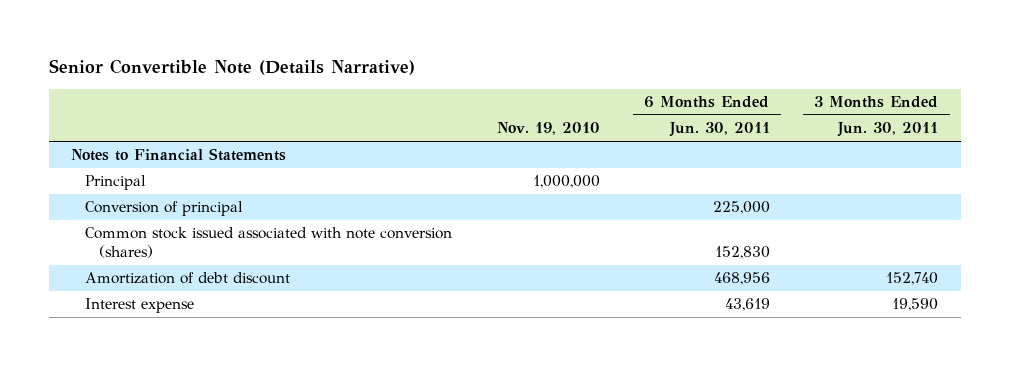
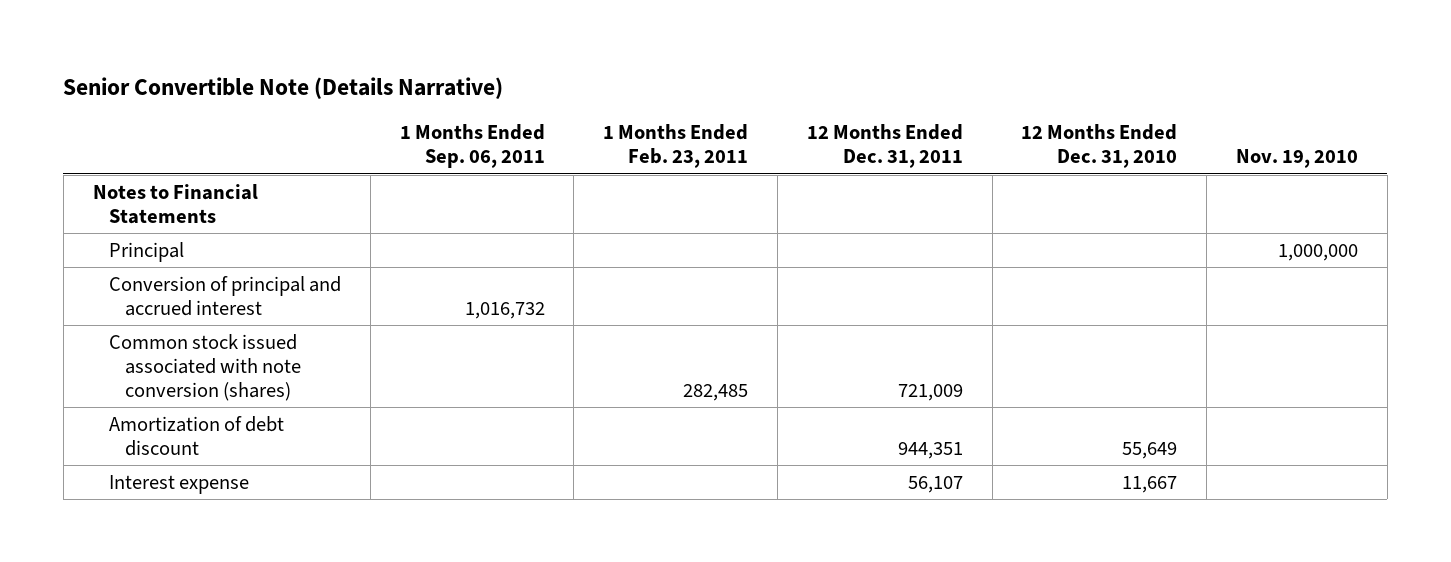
- | Nov. 19, 2010 | 6 Months Ended Jun. 30, 2011 | 3 Months Ended Jun. 30, 2011
+ | 1 Months Ended Sep. 06, 2011 | 1 Months Ended Feb. 23, 2011 | 12 Months Ended Dec. 31, 2011 | 12 Months Ended Dec. 31, 2010 | Nov. 19, 2010
- Conversion of principal | | 225,000 |
+ Conversion of principal and accrued interest | 1,016,732 | | | |

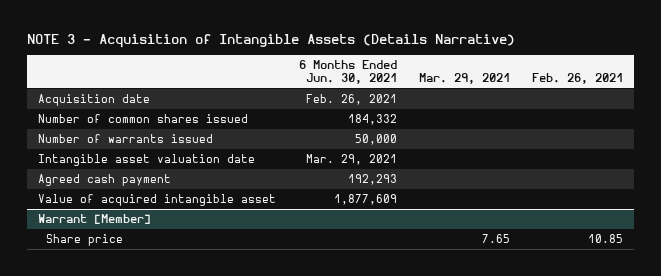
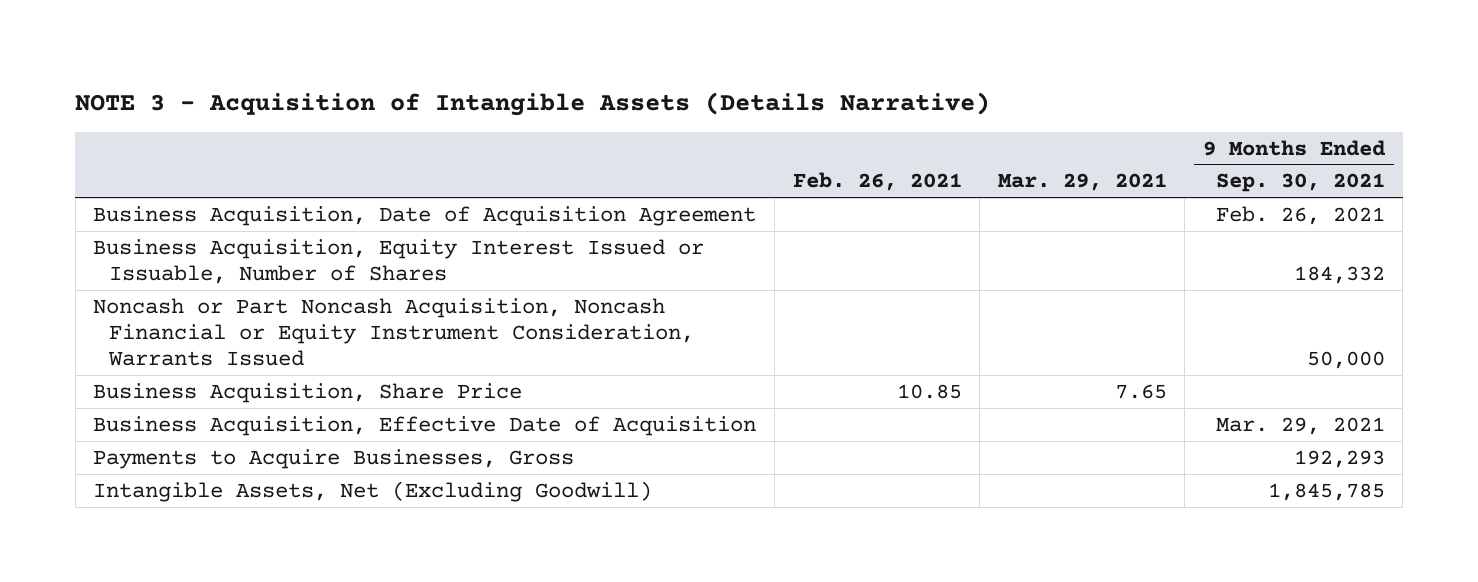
- | 6 Months Ended Jun. 30, 2021 | Mar. 29, 2021 | Feb. 26, 2021
+ | Feb. 26, 2021 | Mar. 29, 2021 | 9 Months Ended Sep. 30, 2021
- Acquisition date | Feb. 26, 2021 | |
- Number of common shares issued | 184,332 | |
- Number of warrants issued | 50,000 | |
- Intangible asset valuation date | Mar. 29, 2021 | |
- Agreed cash payment | 192,293 | |
- Value of acquired intangible asset | 1,877,609 | |
- Warrant [Member]
- Share price | | 7.65 | 10.85
+ Business Acquisition, Date of Acquisition Agreement | | | Feb. 26, 2021
+ Business Acquisition, Equity Interest Issued or Issuable, Number of Shares | | | 184,332
+ Noncash or Part Noncash Acquisition, Noncash Financial or Equity Instrument Consideration, Warrants Issued | | | 50,000
+ Business Acquisition, Share Price | 10.85 | 7.65 |
+ Business Acquisition, Effective Date of Acquisition | | | Mar. 29, 2021
+ Payments to Acquire Businesses, Gross | | | 192,293
+ Intangible Assets, Net (Excluding Goodwill) | | | 1,845,785

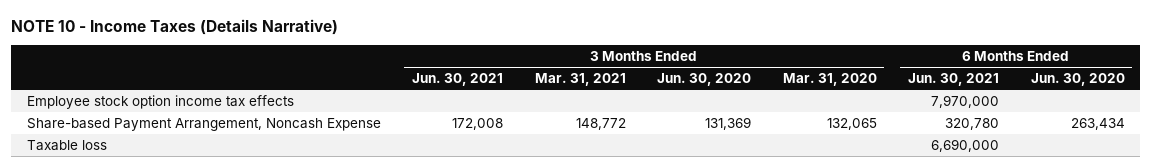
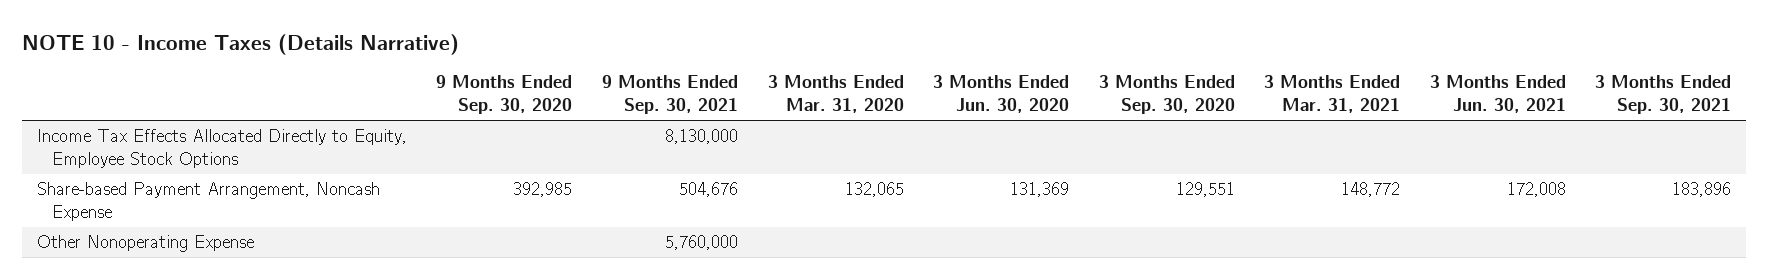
- | 3 Months Ended Jun. 30, 2021 | 3 Months Ended Mar. 31, 2021 | 3 Months Ended Jun. 30, 2020 | 3 Months Ended Mar. 31, 2020 | 6 Months Ended Jun. 30, 2021 | 6 Months Ended Jun. 30, 2020
+ | 9 Months Ended Sep. 30, 2020 | 9 Months Ended Sep. 30, 2021 | 3 Months Ended Mar. 31, 2020 | 3 Months Ended Jun. 30, 2020 | 3 Months Ended Sep. 30, 2020 | 3 Months Ended Mar. 31, 2021 | 3 Months Ended Jun. 30, 2021 | 3 Months Ended Sep. 30, 2021
- Employee stock option income tax effects | | | | | 7,970,000 |
+ Income Tax Effects Allocated Directly to Equity, Employee Stock Options | | 8,130,000 | | | | | |
- Taxable loss | | | | | 6,690,000 |
+ Other Nonoperating Expense | | 5,760,000 | | | | | |

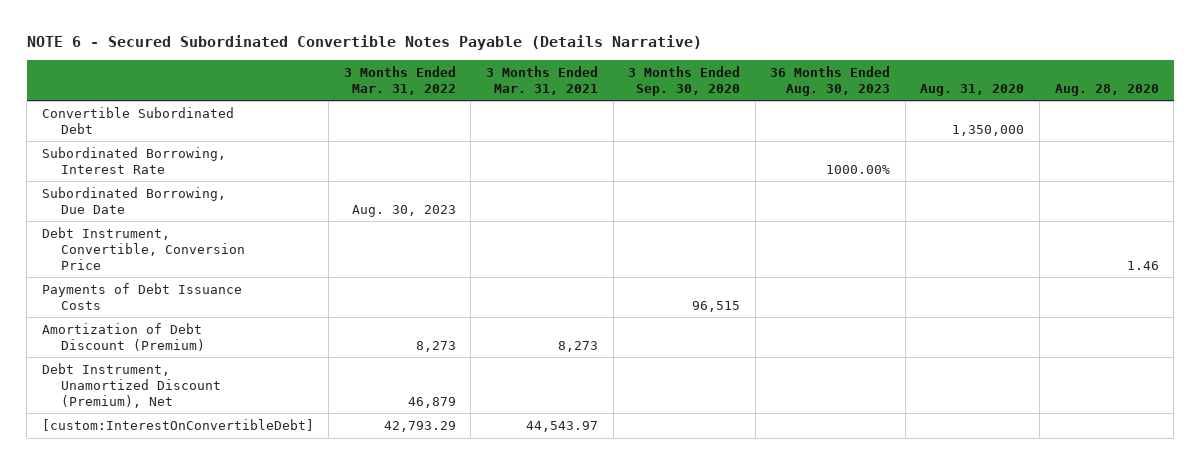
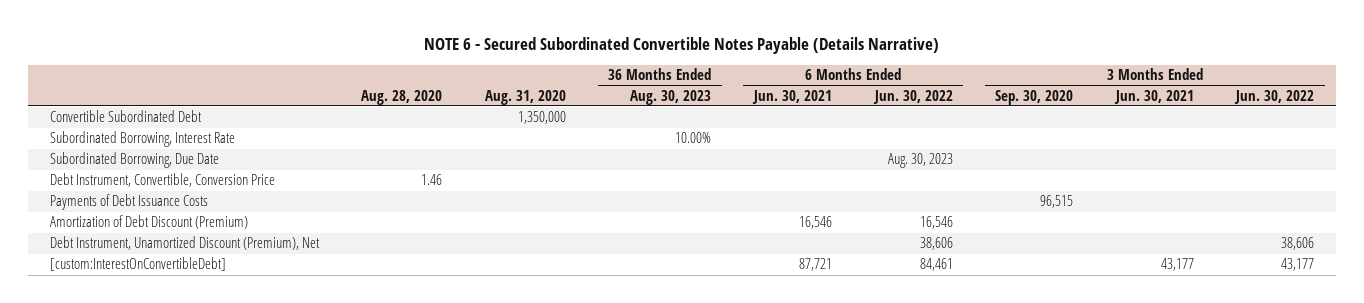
- | 3 Months Ended Mar. 31, 2022 | 3 Months Ended Mar. 31, 2021 | 3 Months Ended Sep. 30, 2020 | 36 Months Ended Aug. 30, 2023 | Aug. 31, 2020 | Aug. 28, 2020
+ | Aug. 28, 2020 | Aug. 31, 2020 | 36 Months Ended Aug. 30, 2023 | 6 Months Ended Jun. 30, 2021 | 6 Months Ended Jun. 30, 2022 | 3 Months Ended Sep. 30, 2020 | 3 Months Ended Jun. 30, 2021 | 3 Months Ended Jun. 30, 2022
- Subordinated Borrowing, Interest Rate | | | | 1000.00% | |
+ Subordinated Borrowing, Interest Rate | | | 10.00% | | | | |

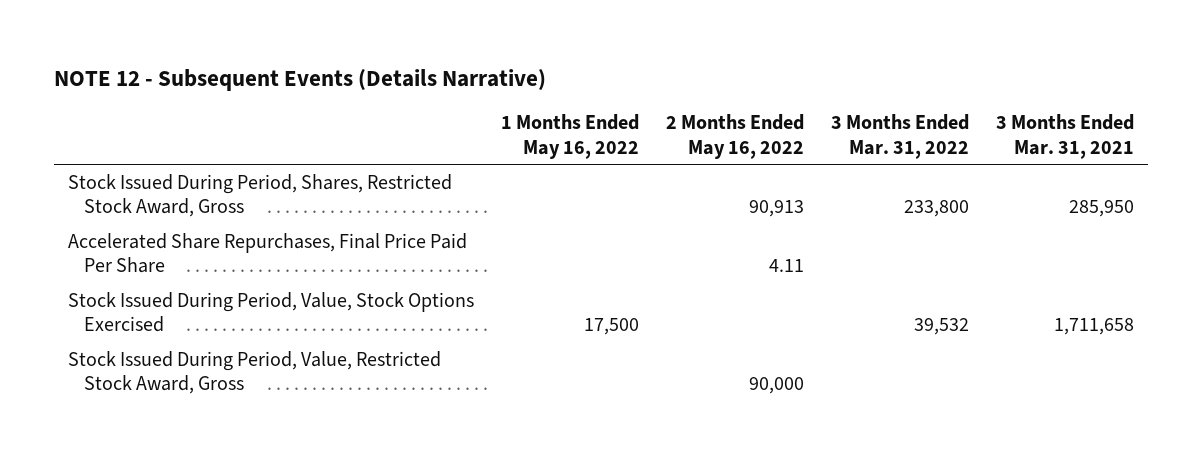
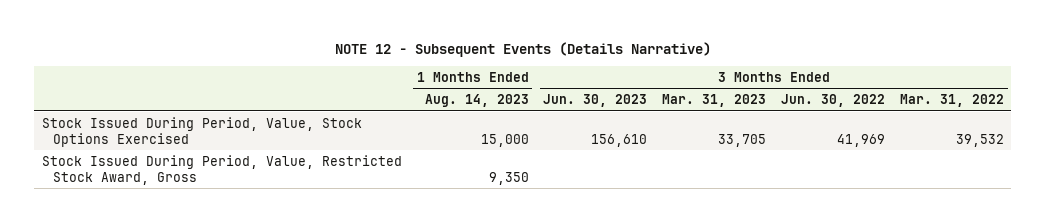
- | 1 Months Ended May 16, 2022 | 2 Months Ended May 16, 2022 | 3 Months Ended Mar. 31, 2022 | 3 Months Ended Mar. 31, 2021
+ | 1 Months Ended Aug. 14, 2023 | 3 Months Ended Jun. 30, 2023 | 3 Months Ended Mar. 31, 2023 | 3 Months Ended Jun. 30, 2022 | 3 Months Ended Mar. 31, 2022
- Stock Issued During Period, Shares, Restricted Stock Award, Gross | | 90,913 | 233,800 | 285,950
- Accelerated Share Repurchases, Final Price Paid Per Share | | 4.11 | |

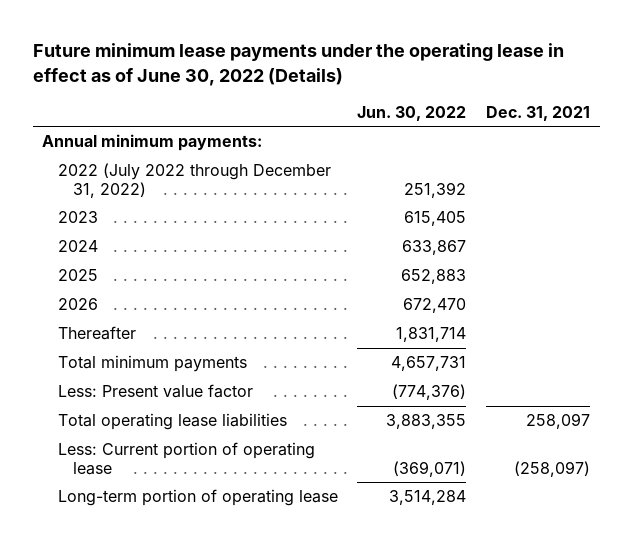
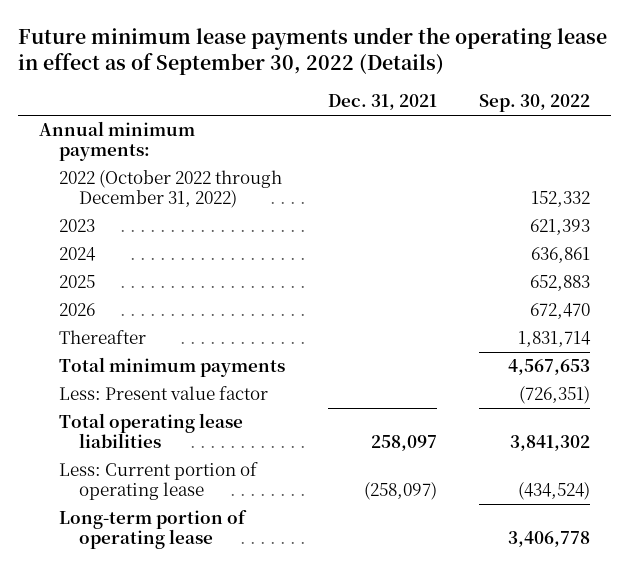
- Future minimum lease payments under the operating lease in effect as of June 30, 2022 (Details)
+ Future minimum lease payments under the operating lease in effect as of September 30, 2022 (Details)
- | Jun. 30, 2022 | Dec. 31, 2021
+ | Dec. 31, 2021 | Sep. 30, 2022
- 2022 (July 2022 through December 31, 2022) | 251,392 |
+ 2022 (October 2022 through December 31, 2022) | | 152,332

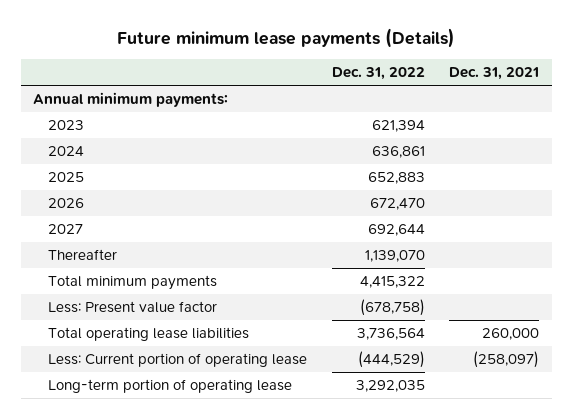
- Future minimum lease payments under the operating lease in effect as of September 30, 2022 (Details)
+ Future minimum lease payments (Details)
- | Dec. 31, 2021 | Sep. 30, 2022
+ | Dec. 31, 2022 | Dec. 31, 2021
- 2022 (October 2022 through December 31, 2022) | | 152,332
+ 2027 | 692,644 |
- Total operating lease liabilities | 258,097 | 3,841,302
+ Total operating lease liabilities | 3,736,564 | 260,000

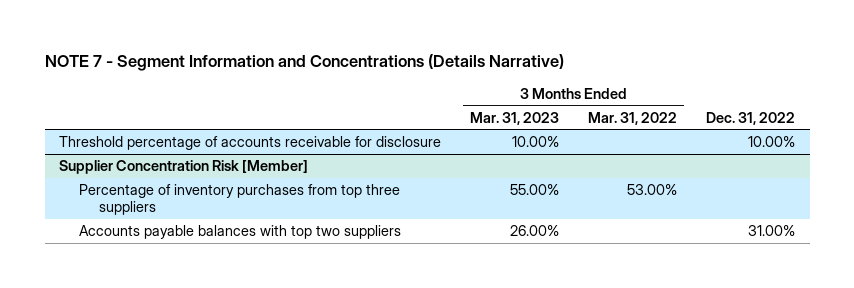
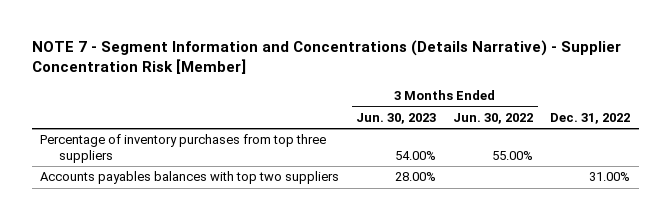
- NOTE 7 - Segment Information and Concentrations (Details Narrative)
+ NOTE 7 - Segment Information and Concentrations (Details Narrative) - Supplier Concentration Risk [Member]
- | 3 Months Ended Mar. 31, 2023 | 3 Months Ended Mar. 31, 2022 | Dec. 31, 2022
+ | 3 Months Ended Jun. 30, 2023 | 3 Months Ended Jun. 30, 2022 | Dec. 31, 2022
- Threshold percentage of accounts receivable for disclosure | 10.00% | | 10.00%
- Supplier Concentration Risk [Member]
- Percentage of inventory purchases from top three suppliers | 55.00% | 53.00% |
- Accounts payable balances with top two suppliers | 26.00% | | 31.00%
+ Percentage of inventory purchases from top three suppliers | 54.00% | 55.00% |
+ Accounts payables balances with top two suppliers | 28.00% | | 31.00%

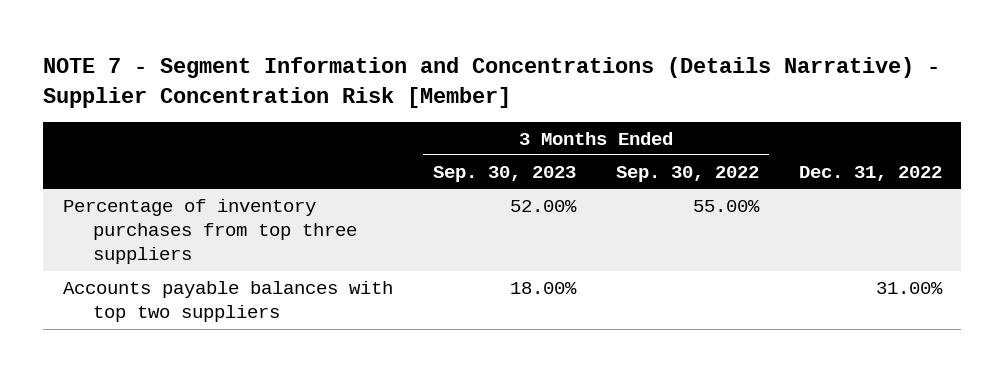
- | 3 Months Ended Jun. 30, 2023 | 3 Months Ended Jun. 30, 2022 | Dec. 31, 2022
+ | 3 Months Ended Sep. 30, 2023 | 3 Months Ended Sep. 30, 2022 | Dec. 31, 2022
- Accounts payables balances with top two suppliers | 28.00% | | 31.00%
+ Accounts payable balances with top two suppliers | 18.00% | | 31.00%

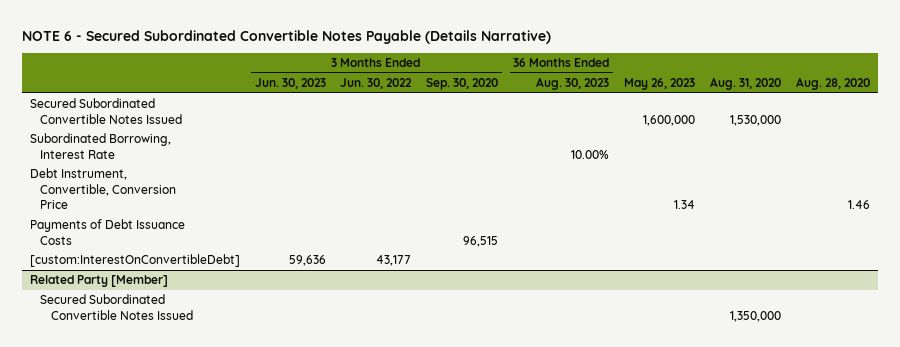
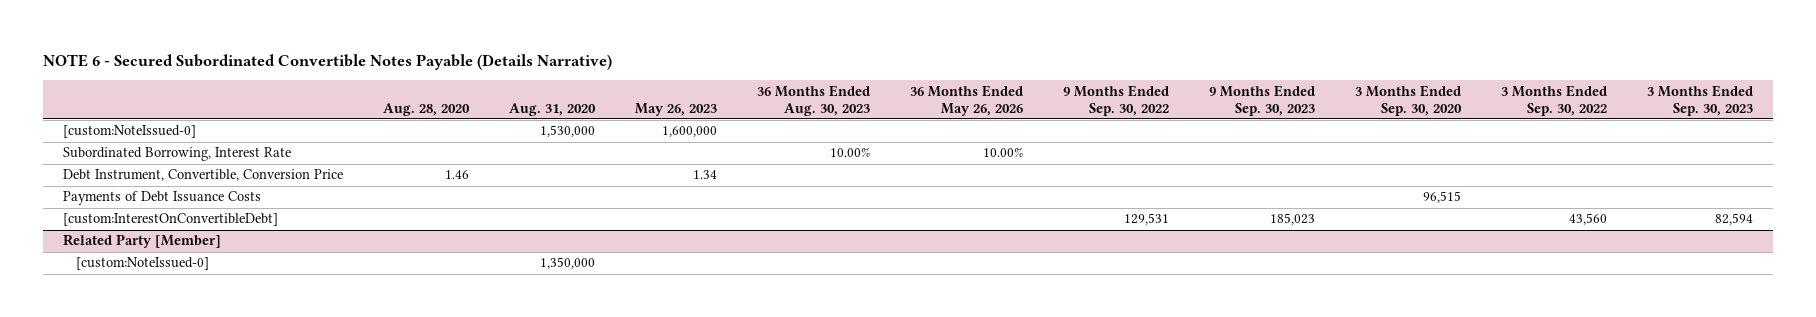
- | 3 Months Ended Jun. 30, 2023 | 3 Months Ended Jun. 30, 2022 | 3 Months Ended Sep. 30, 2020 | 36 Months Ended Aug. 30, 2023 | May 26, 2023 | Aug. 31, 2020 | Aug. 28, 2020
+ | Aug. 28, 2020 | Aug. 31, 2020 | May 26, 2023 | 36 Months Ended Aug. 30, 2023 | 36 Months Ended May 26, 2026 | 9 Months Ended Sep. 30, 2022 | 9 Months Ended Sep. 30, 2023 | 3 Months Ended Sep. 30, 2020 | 3 Months Ended Sep. 30, 2022 | 3 Months Ended Sep. 30, 2023
- Secured Subordinated Convertible Notes Issued | | | | | 1,600,000 | 1,530,000 |
+ [custom:NoteIssued-0] | | 1,530,000 | 1,600,000 | | | | | | |
@ Related Party [Member]
- Secured Subordinated Convertible Notes Issued | | | | | | 1,350,000 |
+ [custom:NoteIssued-0] | | 1,350,000 | | | | | | | |

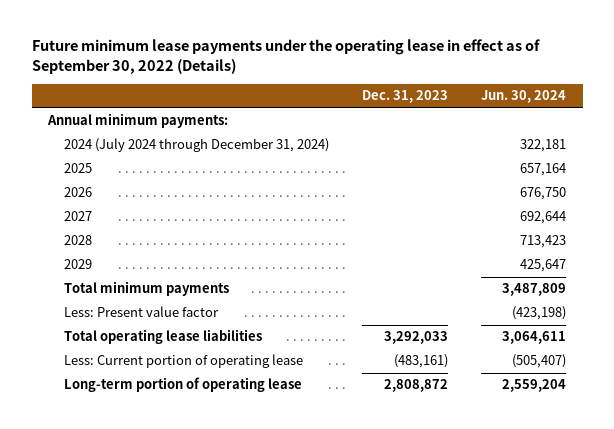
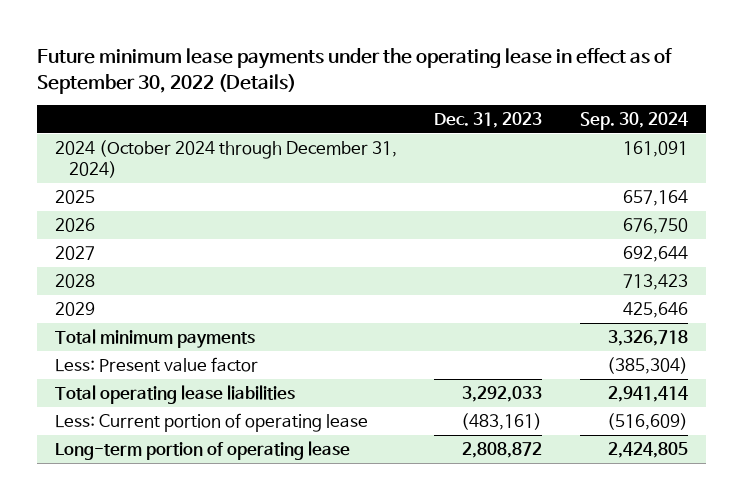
- | Dec. 31, 2023 | Jun. 30, 2024
+ | Dec. 31, 2023 | Sep. 30, 2024
- Annual minimum payments:
- 2024 (July 2024 through December 31, 2024) | | 322,181
+ 2024 (October 2024 through December 31, 2024) | | 161,091

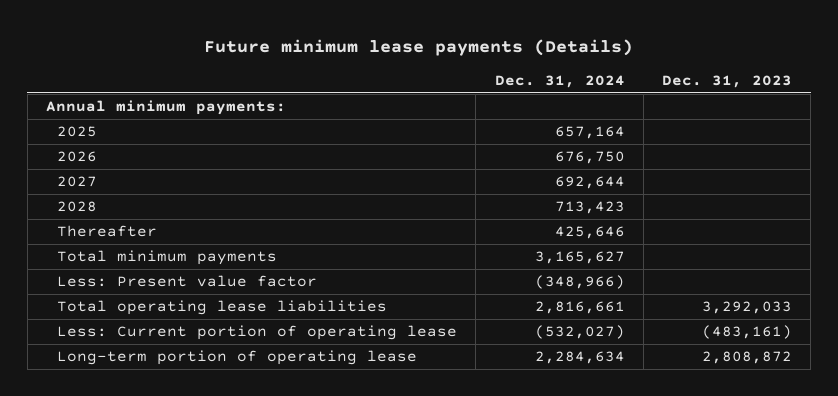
- Future minimum lease payments under the operating lease in effect as of September 30, 2022 (Details)
+ Future minimum lease payments (Details)
- | Dec. 31, 2023 | Sep. 30, 2024
+ | Dec. 31, 2024 | Dec. 31, 2023
- 2024 (October 2024 through December 31, 2024) | | 161,091
+ Annual minimum payments:
- 2029 | | 425,646
+ Thereafter | 425,646 |

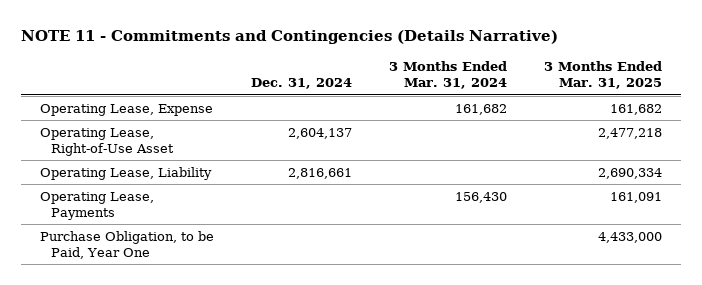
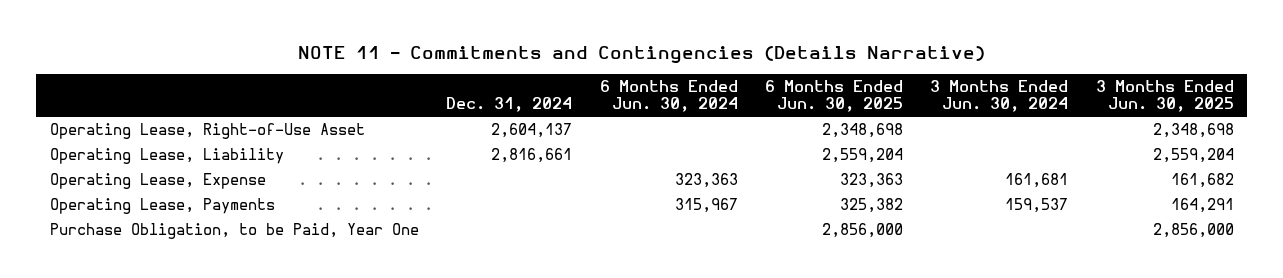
- | Dec. 31, 2024 | 3 Months Ended Mar. 31, 2024 | 3 Months Ended Mar. 31, 2025
+ | Dec. 31, 2024 | 6 Months Ended Jun. 30, 2024 | 6 Months Ended Jun. 30, 2025 | 3 Months Ended Jun. 30, 2024 | 3 Months Ended Jun. 30, 2025
moved down: Operating Lease, Expense | | 323,363 | 323,363 | 161,681 | 161,682

